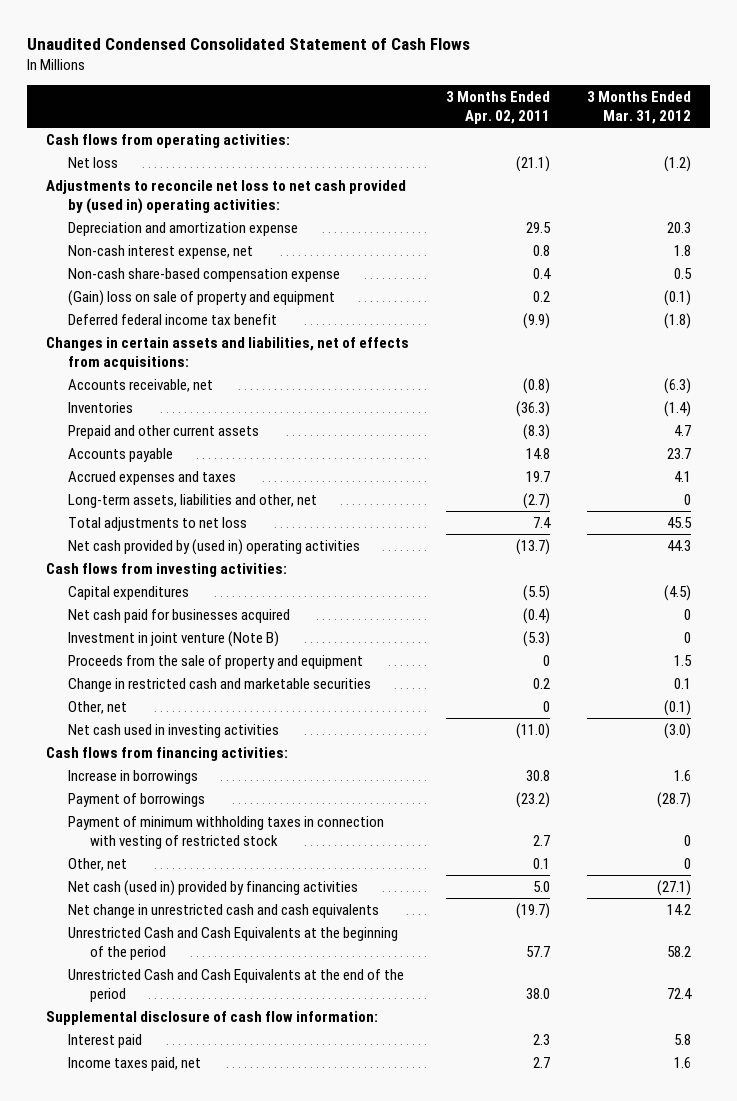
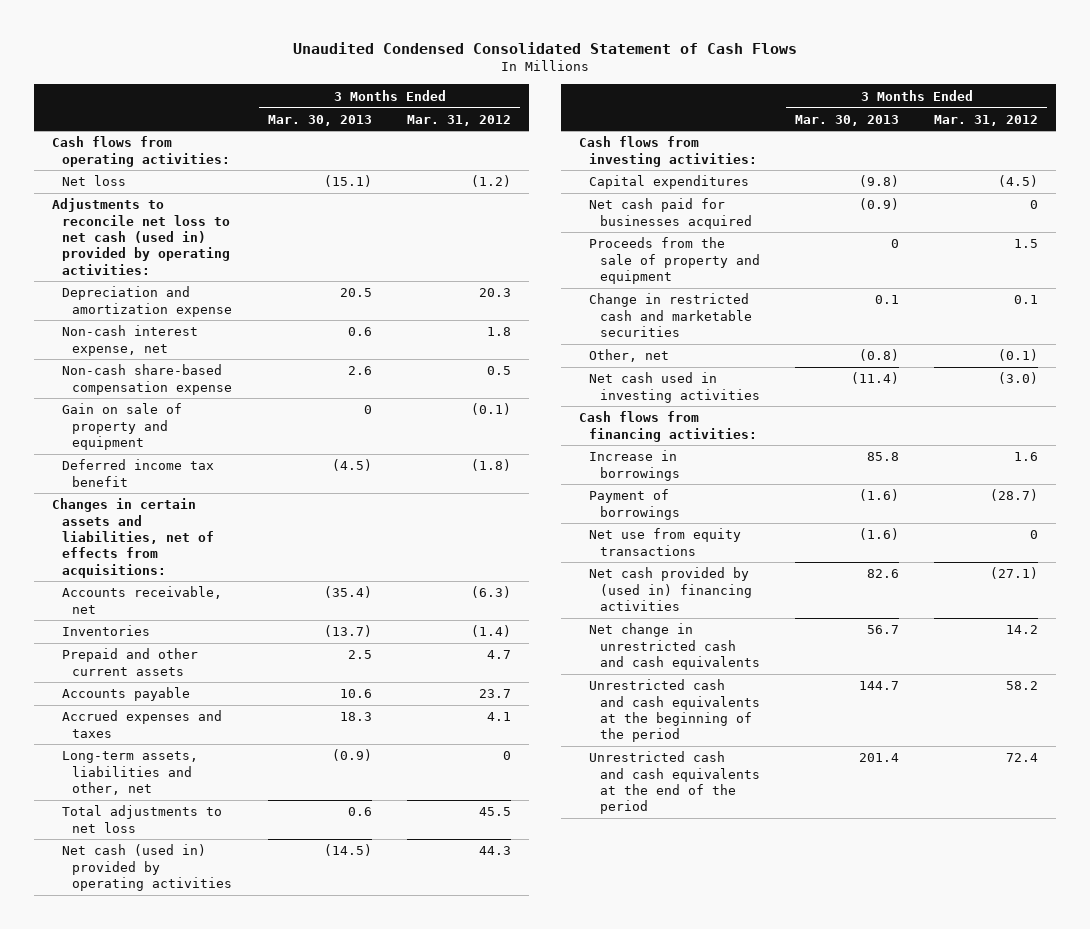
- | 3 Months Ended Apr. 02, 2011 | 3 Months Ended Mar. 31, 2012
+ | 3 Months Ended Mar. 30, 2013 | 3 Months Ended Mar. 31, 2012
- Adjustments to reconcile net loss to net cash provided by (used in) operating activities:
+ Adjustments to reconcile net loss to net cash (used in) provided by operating activities:
- (Gain) loss on sale of property and equipment | 0.2 | (0.1)
- Deferred federal income tax benefit | (9.9) | (1.8)
+ Gain on sale of property and equipment | 0 | (0.1)
+ Deferred income tax benefit | (4.5) | (1.8)
- Net cash provided by (used in) operating activities | (13.7) | 44.3
+ Net cash (used in) provided by operating activities | (14.5) | 44.3
- Investment in joint venture (Note B) | (5.3) | 0
- Payment of minimum withholding taxes in connection with vesting of restricted stock | 2.7 | 0
- Other, net | 0.1 | 0
- Net cash (used in) provided by financing activities | 5.0 | (27.1)
+ Net use from equity transactions | (1.6) | 0
+ Net cash provided by (used in) financing activities | 82.6 | (27.1)
- Unrestricted Cash and Cash Equivalents at the beginning of the period | 57.7 | 58.2
- Unrestricted Cash and Cash Equivalents at the end of the period | 38.0 | 72.4
- Supplemental disclosure of cash flow information:
- Interest paid | 2.3 | 5.8
- Income taxes paid, net | 2.7 | 1.6
+ Unrestricted cash and cash equivalents at the beginning of the period | 144.7 | 58.2
+ Unrestricted cash and cash equivalents at the end of the period | 201.4 | 72.4

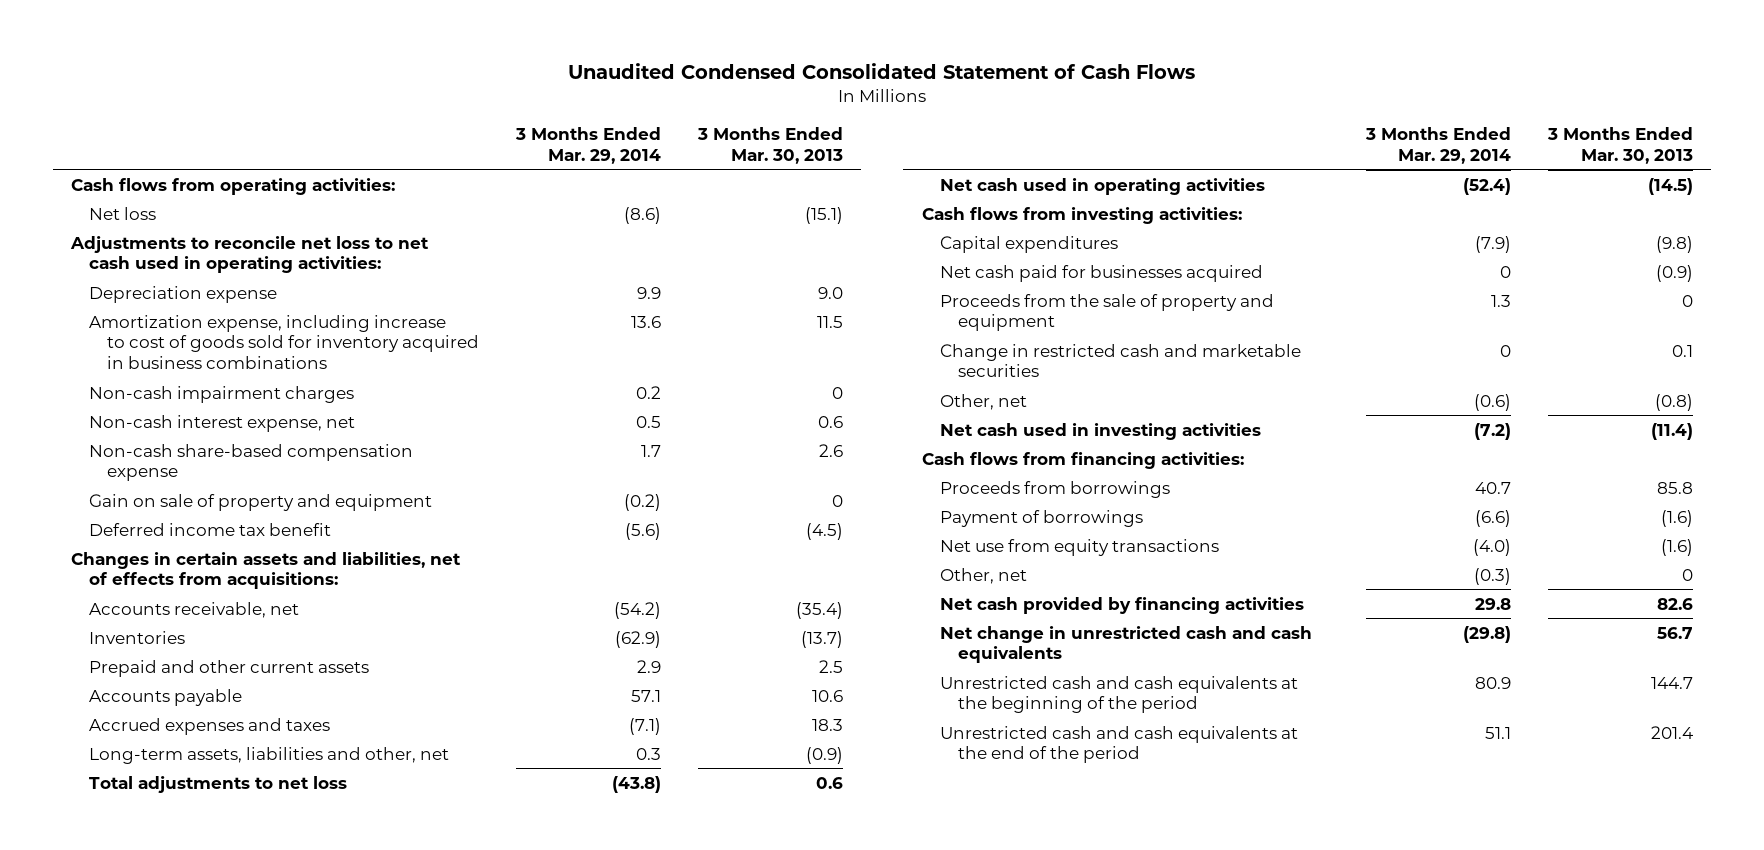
- | 3 Months Ended Mar. 30, 2013 | 3 Months Ended Mar. 31, 2012
+ | 3 Months Ended Mar. 29, 2014 | 3 Months Ended Mar. 30, 2013
- Adjustments to reconcile net loss to net cash (used in) provided by operating activities:
- Depreciation and amortization expense | 20.5 | 20.3
+ Adjustments to reconcile net loss to net cash used in operating activities:
+ Depreciation expense | 9.9 | 9.0
+ Amortization expense, including increase to cost of goods sold for inventory acquired in business combinations | 13.6 | 11.5
+ Non-cash impairment charges | 0.2 | 0
- Net cash (used in) provided by operating activities | (14.5) | 44.3
+ Net cash used in operating activities | (52.4) | (14.5)
- Increase in borrowings | 85.8 | 1.6
+ Proceeds from borrowings | 40.7 | 85.8
- Net cash provided by (used in) financing activities | 82.6 | (27.1)
+ Other, net | (0.3) | 0
+ Net cash provided by financing activities | 29.8 | 82.6

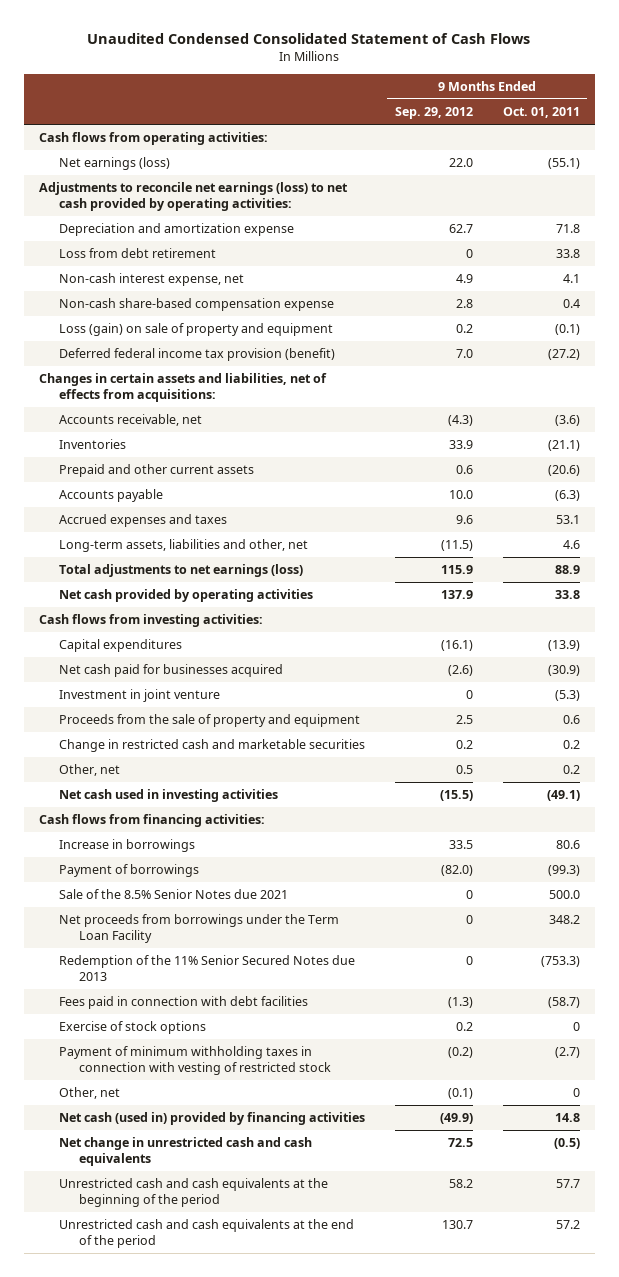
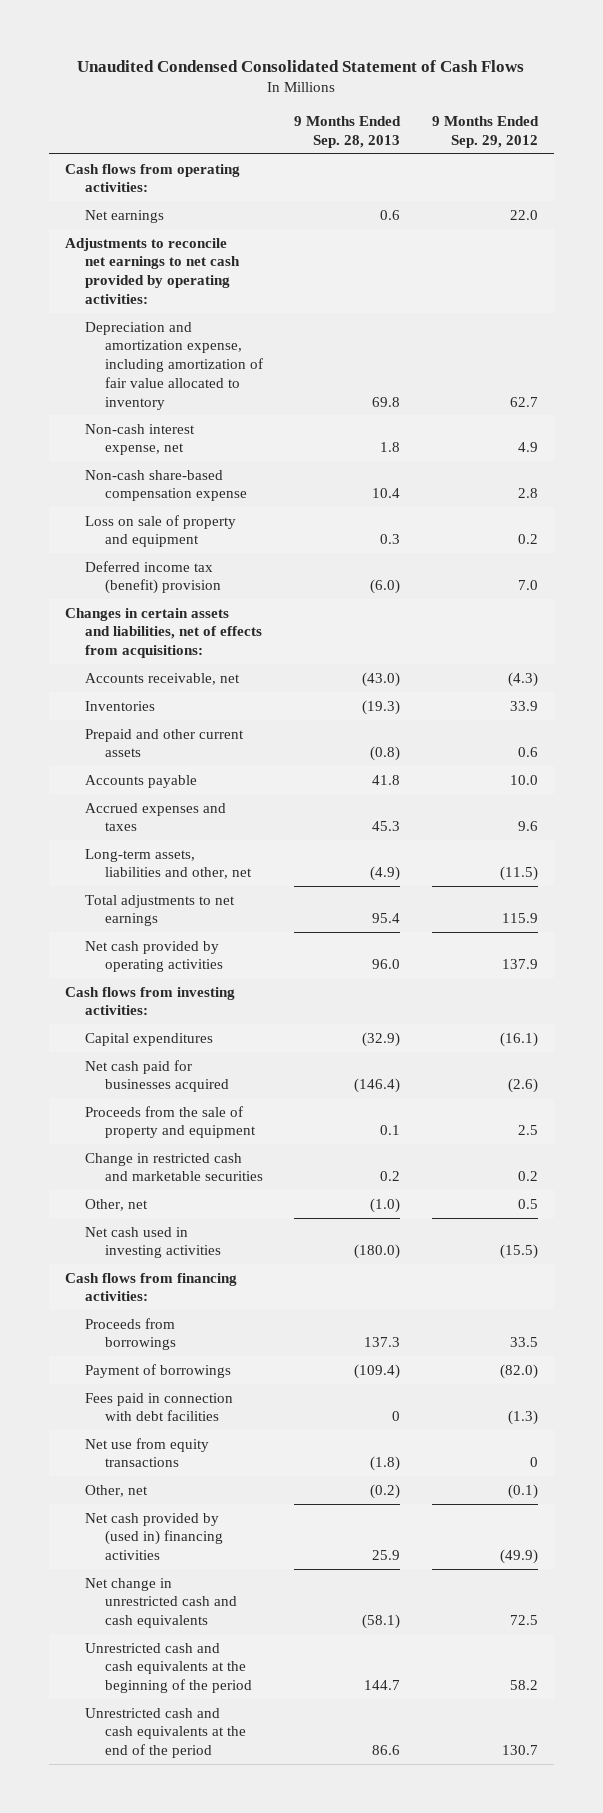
- | 9 Months Ended Sep. 29, 2012 | 9 Months Ended Oct. 01, 2011
+ | 9 Months Ended Sep. 28, 2013 | 9 Months Ended Sep. 29, 2012
- Net earnings (loss) | 22.0 | (55.1)
- Adjustments to reconcile net earnings (loss) to net cash provided by operating activities:
- Depreciation and amortization expense | 62.7 | 71.8
- Loss from debt retirement | 0 | 33.8
+ Net earnings | 0.6 | 22.0
+ Adjustments to reconcile net earnings to net cash provided by operating activities:
+ Depreciation and amortization expense, including amortization of fair value allocated to inventory | 69.8 | 62.7
- Loss (gain) on sale of property and equipment | 0.2 | (0.1)
- Deferred federal income tax provision (benefit) | 7.0 | (27.2)
+ Loss on sale of property and equipment | 0.3 | 0.2
+ Deferred income tax (benefit) provision | (6.0) | 7.0
- Total adjustments to net earnings (loss) | 115.9 | 88.9
+ Total adjustments to net earnings | 95.4 | 115.9
- Investment in joint venture | 0 | (5.3)
- Increase in borrowings | 33.5 | 80.6
+ Proceeds from borrowings | 137.3 | 33.5
- Sale of the 8.5% Senior Notes due 2021 | 0 | 500.0
- Net proceeds from borrowings under the Term Loan Facility | 0 | 348.2
- Redemption of the 11% Senior Secured Notes due 2013 | 0 | (753.3)
- Exercise of stock options | 0.2 | 0
- Payment of minimum withholding taxes in connection with vesting of restricted stock | (0.2) | (2.7)
+ Net use from equity transactions | (1.8) | 0
- Net cash (used in) provided by financing activities | (49.9) | 14.8
+ Net cash provided by (used in) financing activities | 25.9 | (49.9)

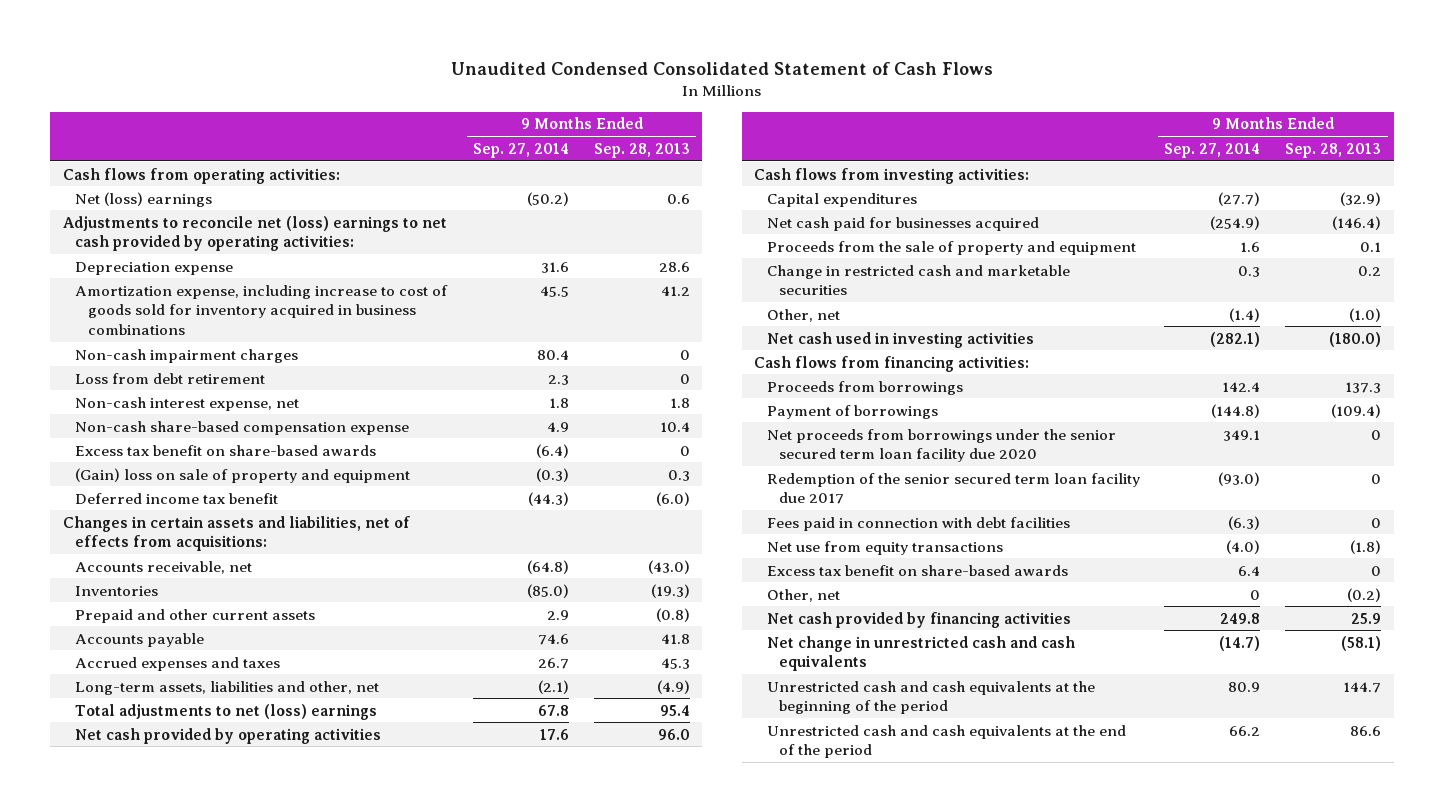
- | 9 Months Ended Sep. 28, 2013 | 9 Months Ended Sep. 29, 2012
+ | 9 Months Ended Sep. 27, 2014 | 9 Months Ended Sep. 28, 2013
- Net earnings | 0.6 | 22.0
- Adjustments to reconcile net earnings to net cash provided by operating activities:
- Depreciation and amortization expense, including amortization of fair value allocated to inventory | 69.8 | 62.7
+ Net (loss) earnings | (50.2) | 0.6
+ Adjustments to reconcile net (loss) earnings to net cash provided by operating activities:
+ Depreciation expense | 31.6 | 28.6
+ Amortization expense, including increase to cost of goods sold for inventory acquired in business combinations | 45.5 | 41.2
+ Non-cash impairment charges | 80.4 | 0
+ Loss from debt retirement | 2.3 | 0
- Loss on sale of property and equipment | 0.3 | 0.2
- Deferred income tax (benefit) provision | (6.0) | 7.0
+ Excess tax benefit on share-based awards | (6.4) | 0
+ (Gain) loss on sale of property and equipment | (0.3) | 0.3
+ Deferred income tax benefit | (44.3) | (6.0)
- Total adjustments to net earnings | 95.4 | 115.9
+ Total adjustments to net (loss) earnings | 67.8 | 95.4
+ Net proceeds from borrowings under the senior secured term loan facility due 2020 | 349.1 | 0
+ Redemption of the senior secured term loan facility due 2017 | (93.0) | 0
+ Excess tax benefit on share-based awards | 6.4 | 0
- Net cash provided by (used in) financing activities | 25.9 | (49.9)
+ Net cash provided by financing activities | 249.8 | 25.9

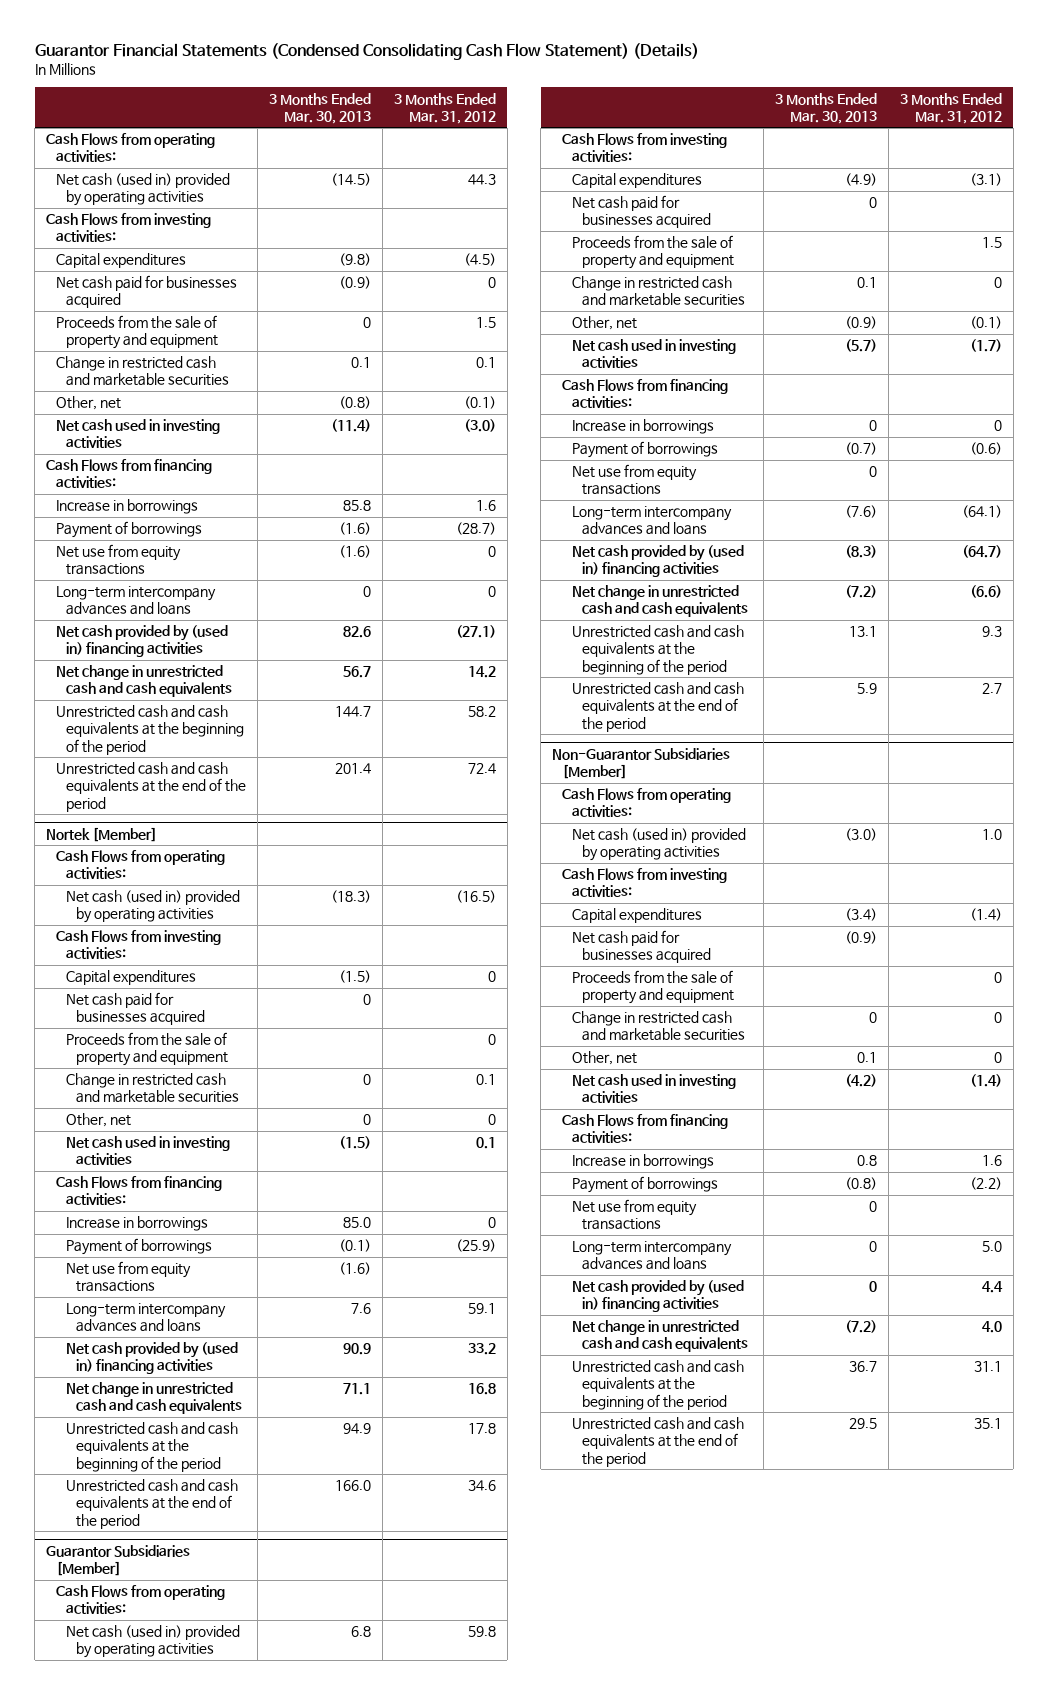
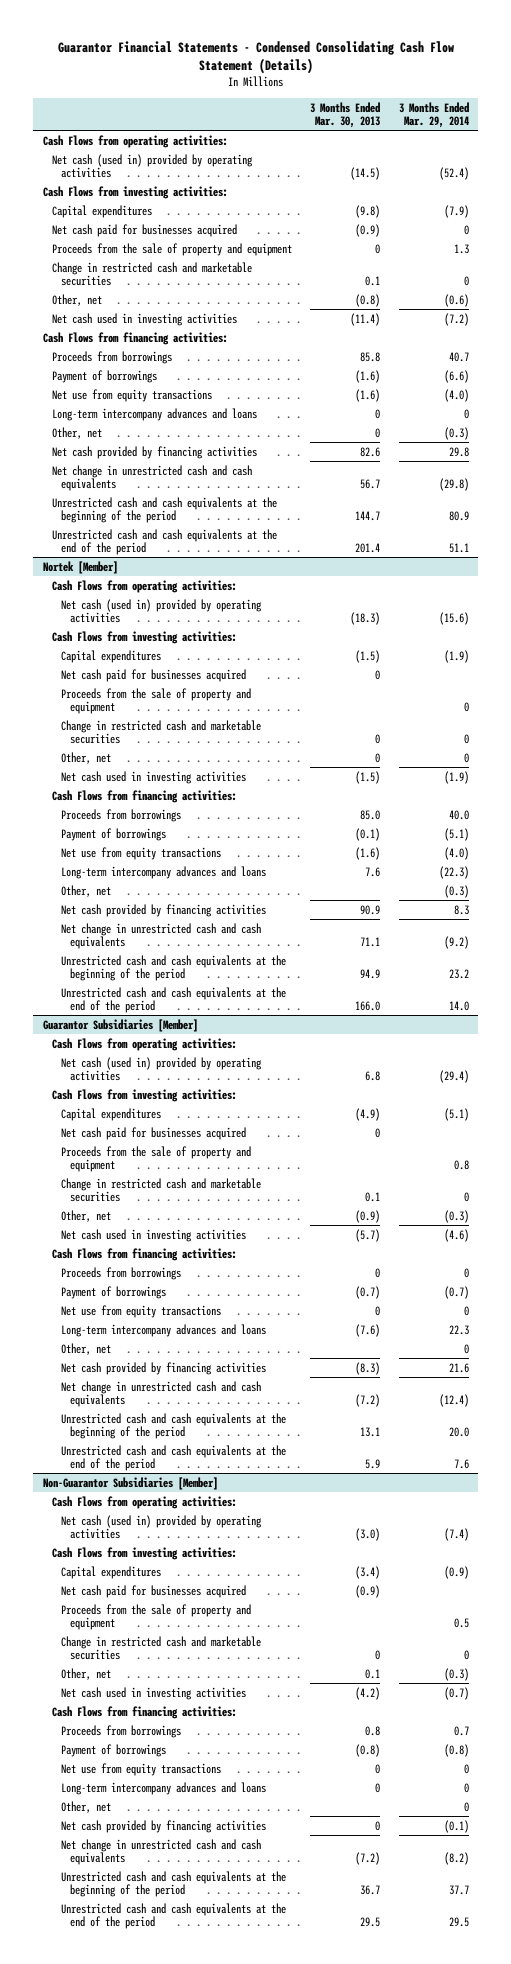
- Guarantor Financial Statements (Condensed Consolidating Cash Flow Statement) (Details)
+ Guarantor Financial Statements - Condensed Consolidating Cash Flow Statement (Details)
- | 3 Months Ended Mar. 30, 2013 | 3 Months Ended Mar. 31, 2012
+ | 3 Months Ended Mar. 30, 2013 | 3 Months Ended Mar. 29, 2014
- Increase in borrowings | 85.8 | 1.6
+ Proceeds from borrowings | 85.8 | 40.7
- Net cash provided by (used in) financing activities | 82.6 | (27.1)
+ Other, net | 0 | (0.3)
+ Net cash provided by financing activities | 82.6 | 29.8
@ Nortek [Member]
- Increase in borrowings | 85.0 | 0
+ Proceeds from borrowings | 85.0 | 40.0
- Net cash provided by (used in) financing activities | 90.9 | 33.2
+ Other, net | | (0.3)
+ Net cash provided by financing activities | 90.9 | 8.3
@ Guarantor Subsidiaries [Member]
- Increase in borrowings | 0 | 0
+ Proceeds from borrowings | 0 | 0
- Net cash provided by (used in) financing activities | (8.3) | (64.7)
+ Other, net | | 0
+ Net cash provided by financing activities | (8.3) | 21.6
@ Non-Guarantor Subsidiaries [Member]
- Increase in borrowings | 0.8 | 1.6
+ Proceeds from borrowings | 0.8 | 0.7
- Net cash provided by (used in) financing activities | 0 | 4.4
+ Other, net | | 0
+ Net cash provided by financing activities | 0 | (0.1)

